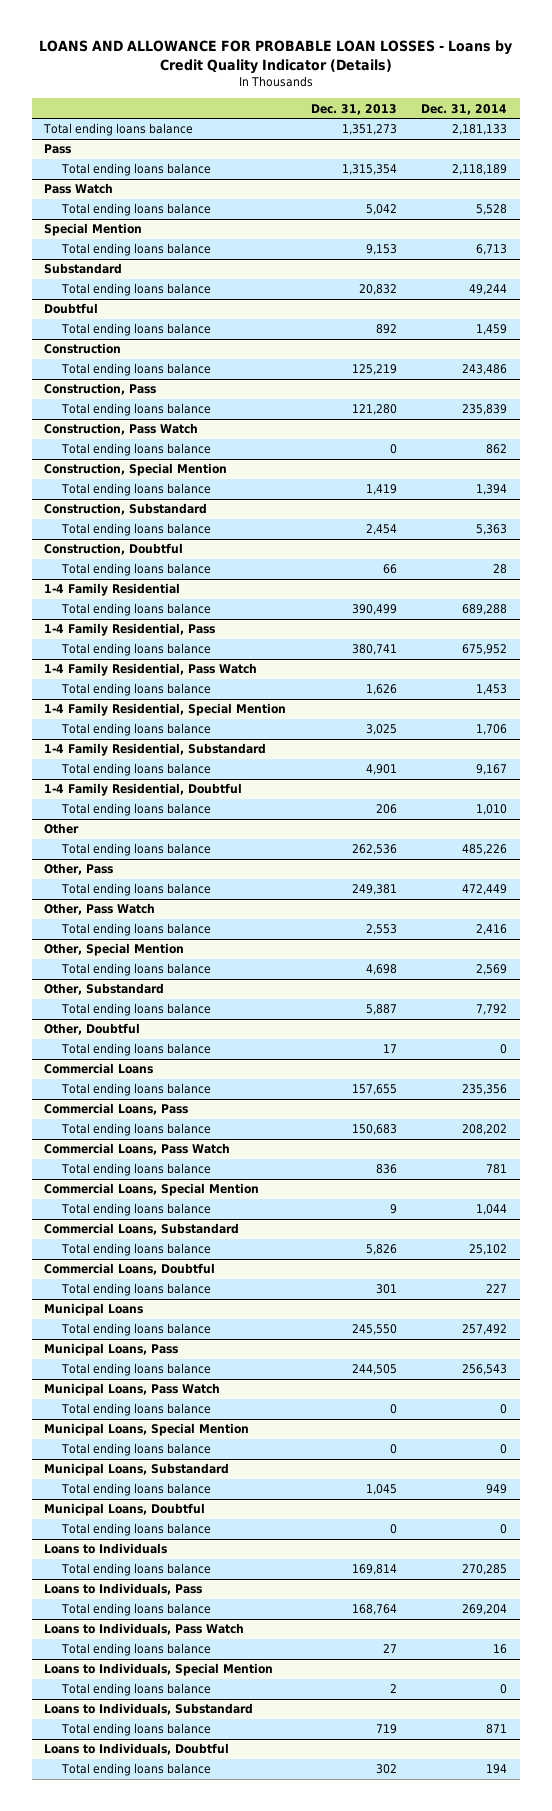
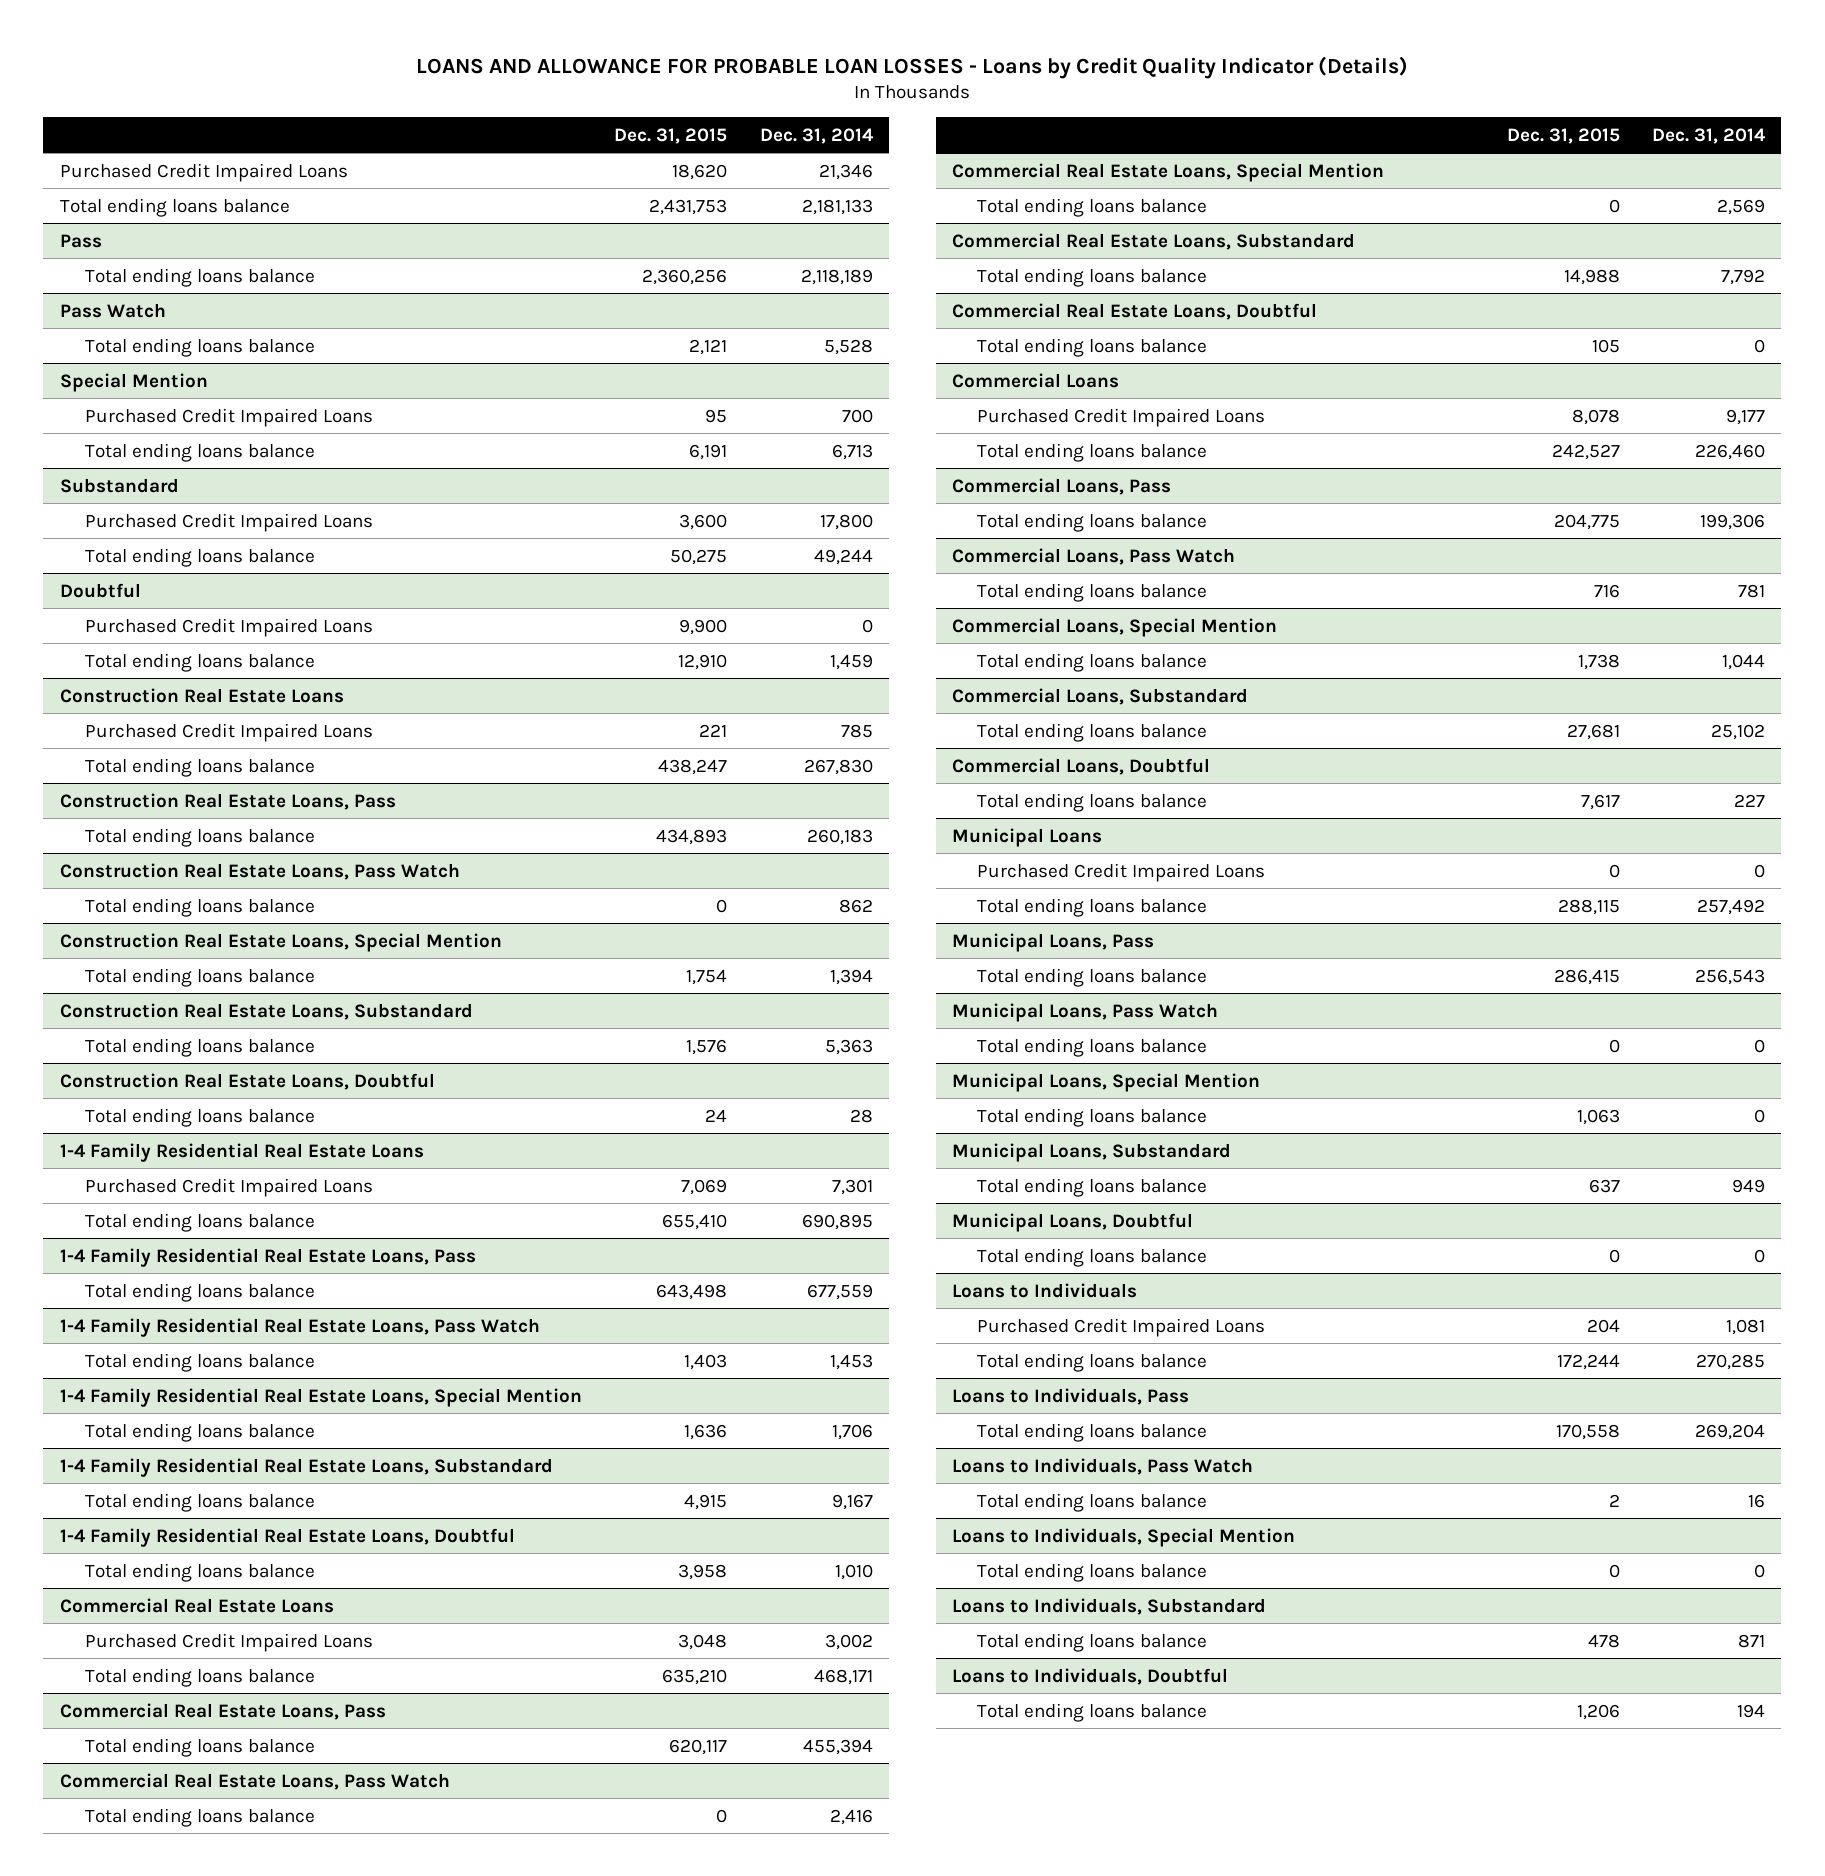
- | Dec. 31, 2013 | Dec. 31, 2014
+ | Dec. 31, 2015 | Dec. 31, 2014
+ Purchased Credit Impaired Loans | 18,620 | 21,346
@ Special Mention
+ Purchased Credit Impaired Loans | 95 | 700
@ Substandard
+ Purchased Credit Impaired Loans | 3,600 | 17,800
@ Doubtful
+ Purchased Credit Impaired Loans | 9,900 | 0
- Construction
- Total ending loans balance | 125,219 | 243,486
- Construction, Pass
- Total ending loans balance | 121,280 | 235,839
- Construction, Pass Watch
+ Construction Real Estate Loans
+ Purchased Credit Impaired Loans | 221 | 785
+ Total ending loans balance | 438,247 | 267,830
+ Construction Real Estate Loans, Pass
+ Total ending loans balance | 434,893 | 260,183
+ Construction Real Estate Loans, Pass Watch
- Construction, Special Mention
+ Construction Real Estate Loans, Special Mention
- Construction, Substandard
+ Construction Real Estate Loans, Substandard
- Construction, Doubtful
+ Construction Real Estate Loans, Doubtful
- 1-4 Family Residential
- Total ending loans balance | 390,499 | 689,288
- 1-4 Family Residential, Pass
- Total ending loans balance | 380,741 | 675,952
- 1-4 Family Residential, Pass Watch
+ 1-4 Family Residential Real Estate Loans
+ Purchased Credit Impaired Loans | 7,069 | 7,301
+ Total ending loans balance | 655,410 | 690,895
+ 1-4 Family Residential Real Estate Loans, Pass
+ Total ending loans balance | 643,498 | 677,559
+ 1-4 Family Residential Real Estate Loans, Pass Watch
- 1-4 Family Residential, Special Mention
+ 1-4 Family Residential Real Estate Loans, Special Mention
- 1-4 Family Residential, Substandard
+ 1-4 Family Residential Real Estate Loans, Substandard
- 1-4 Family Residential, Doubtful
+ 1-4 Family Residential Real Estate Loans, Doubtful
- Other
- Total ending loans balance | 262,536 | 485,226
- Other, Pass
- Total ending loans balance | 249,381 | 472,449
- Other, Pass Watch
+ Commercial Real Estate Loans
+ Purchased Credit Impaired Loans | 3,048 | 3,002
+ Total ending loans balance | 635,210 | 468,171
+ Commercial Real Estate Loans, Pass
+ Total ending loans balance | 620,117 | 455,394
+ Commercial Real Estate Loans, Pass Watch
- Other, Special Mention
+ Commercial Real Estate Loans, Special Mention
- Other, Substandard
+ Commercial Real Estate Loans, Substandard
- Other, Doubtful
+ Commercial Real Estate Loans, Doubtful
@ Commercial Loans
- Total ending loans balance | 157,655 | 235,356
+ Purchased Credit Impaired Loans | 8,078 | 9,177
+ Total ending loans balance | 242,527 | 226,460
@ Commercial Loans, Pass
- Total ending loans balance | 150,683 | 208,202
+ Total ending loans balance | 204,775 | 199,306
@ Municipal Loans
+ Purchased Credit Impaired Loans | 0 | 0
@ Loans to Individuals
+ Purchased Credit Impaired Loans | 204 | 1,081

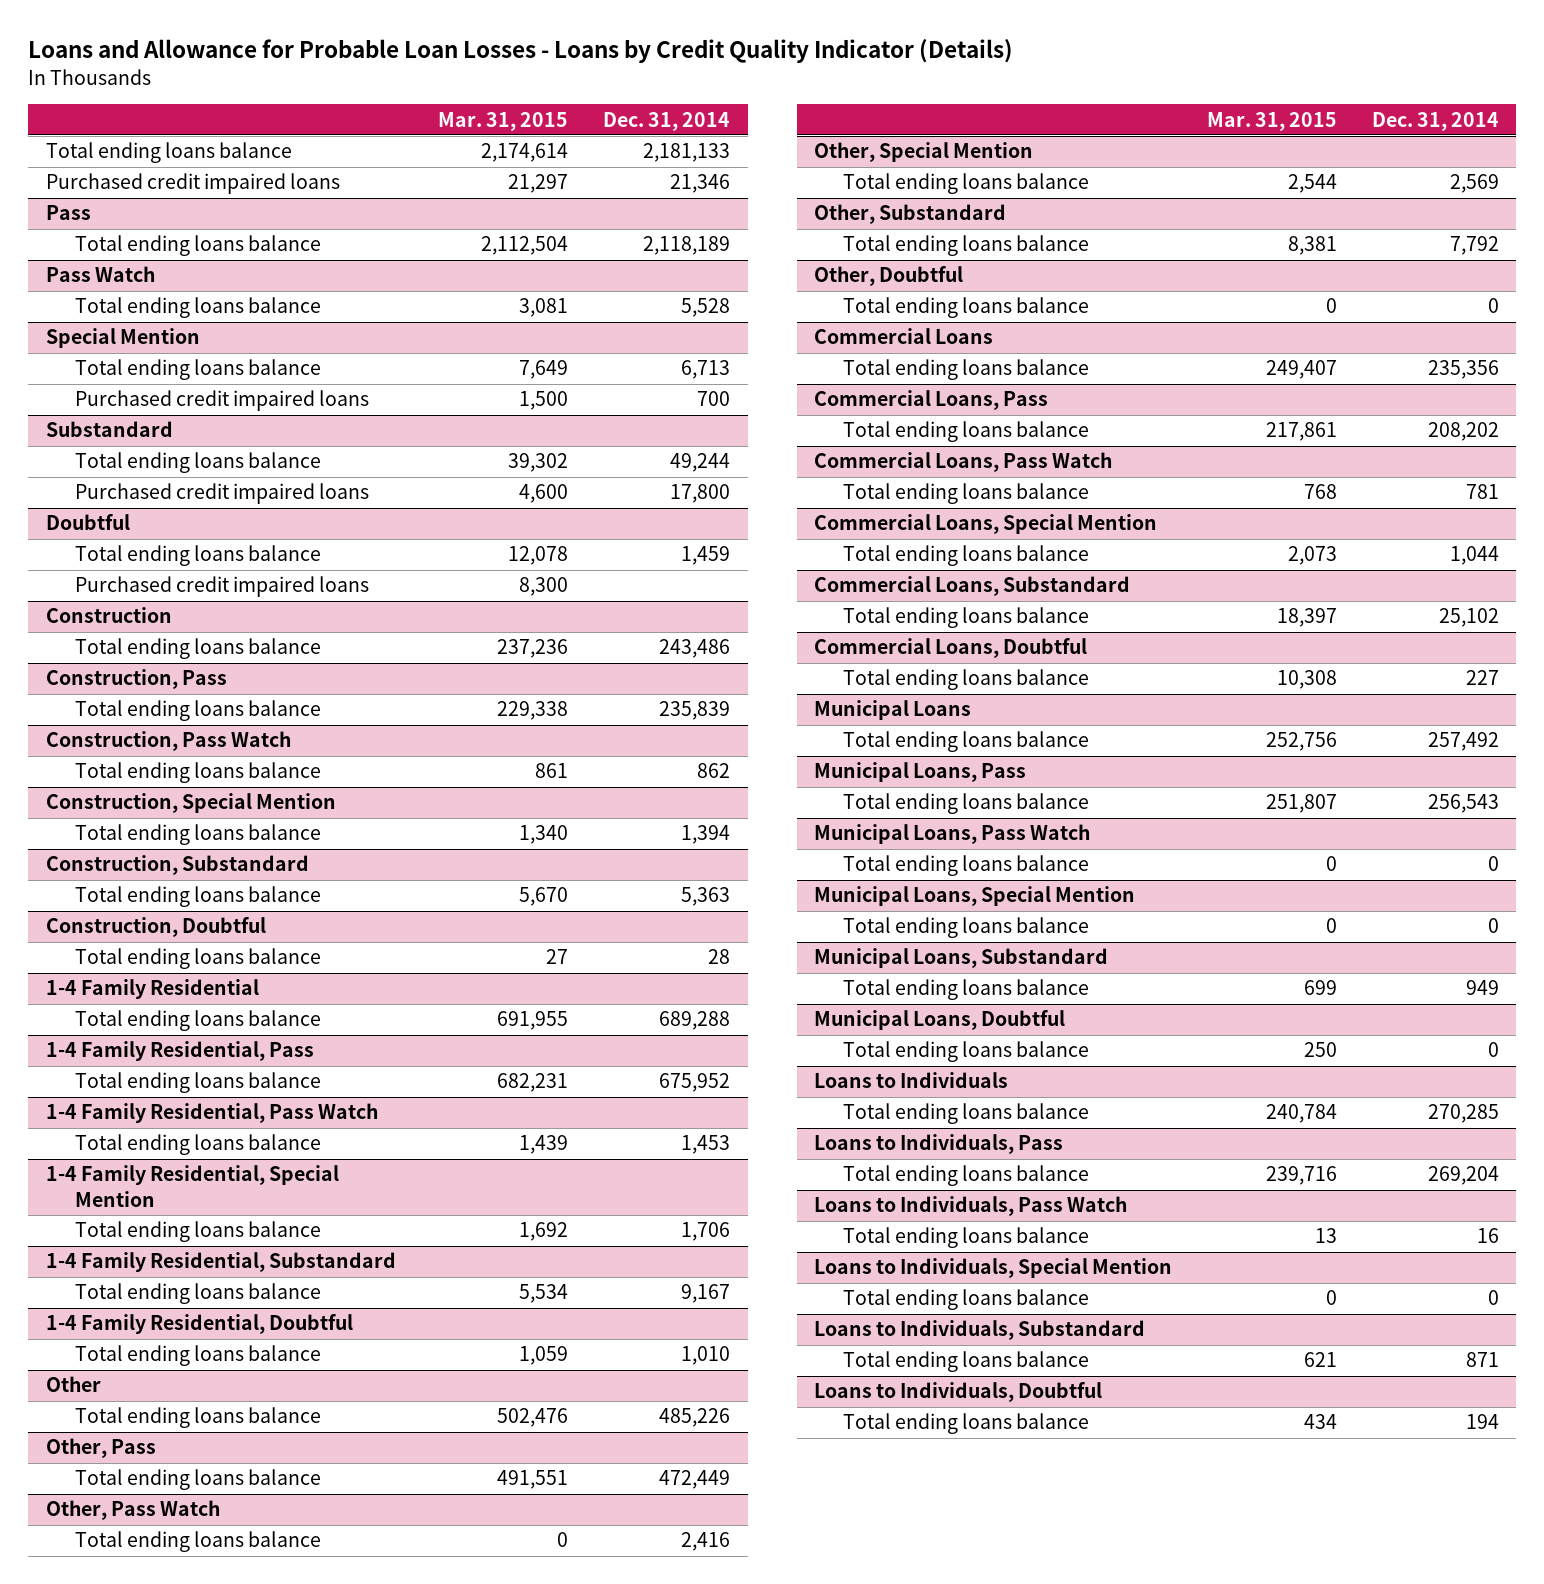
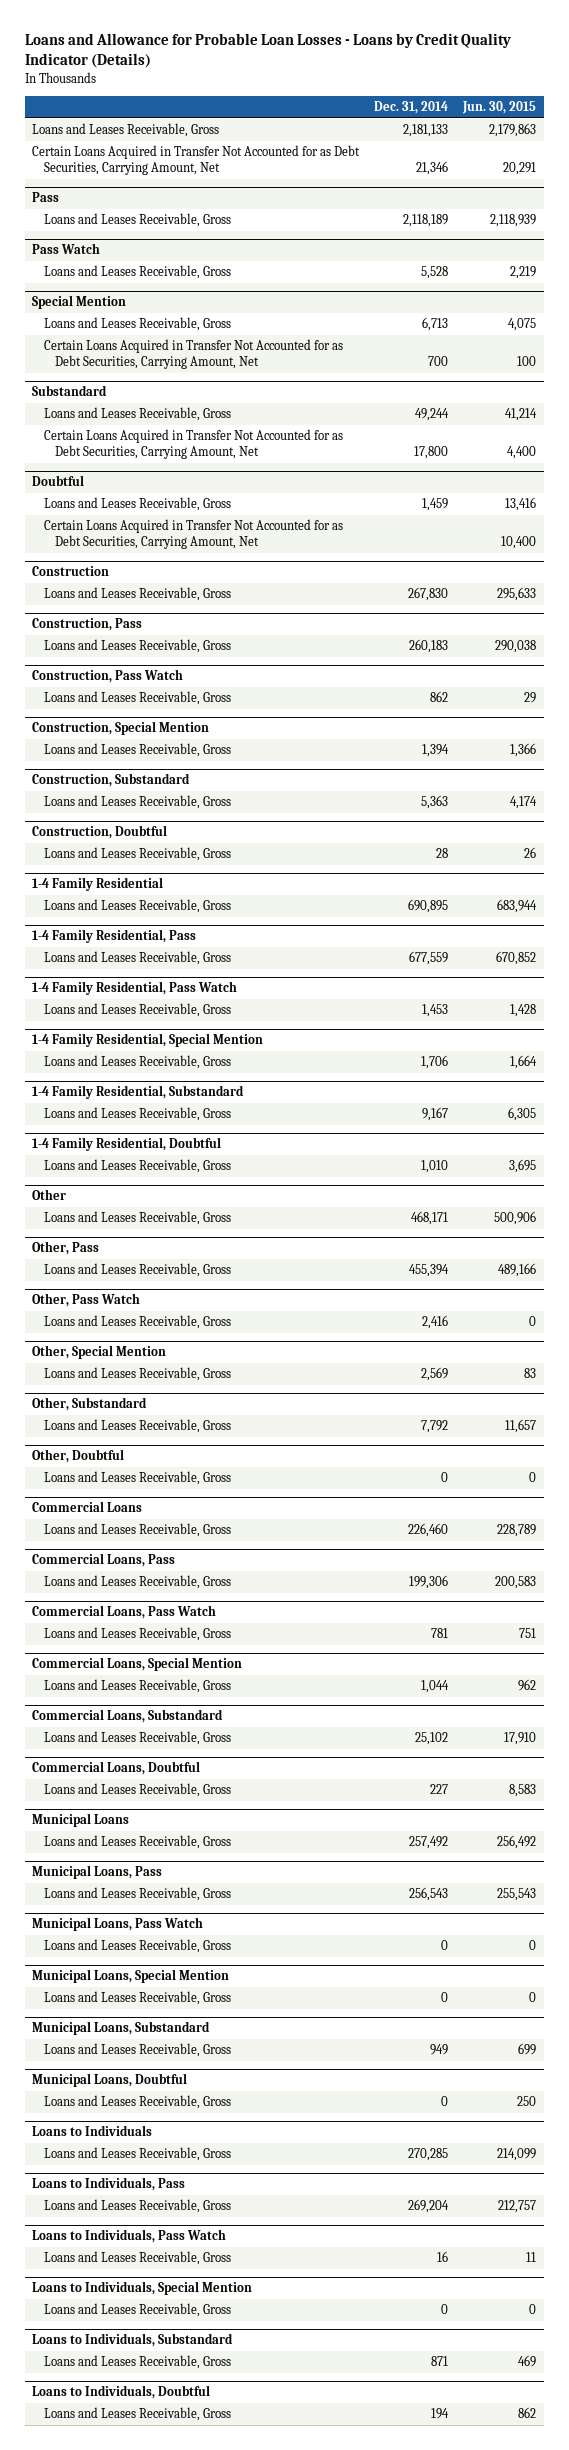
- | Mar. 31, 2015 | Dec. 31, 2014
+ | Dec. 31, 2014 | Jun. 30, 2015
- Total ending loans balance | 2,174,614 | 2,181,133
- Purchased credit impaired loans | 21,297 | 21,346
+ Loans and Leases Receivable, Gross | 2,181,133 | 2,179,863
+ Certain Loans Acquired in Transfer Not Accounted for as Debt Securities, Carrying Amount, Net | 21,346 | 20,291
@ Pass
- Total ending loans balance | 2,112,504 | 2,118,189
+ Loans and Leases Receivable, Gross | 2,118,189 | 2,118,939
@ Pass Watch
- Total ending loans balance | 3,081 | 5,528
+ Loans and Leases Receivable, Gross | 5,528 | 2,219
@ Special Mention
- Total ending loans balance | 7,649 | 6,713
- Purchased credit impaired loans | 1,500 | 700
+ Loans and Leases Receivable, Gross | 6,713 | 4,075
+ Certain Loans Acquired in Transfer Not Accounted for as Debt Securities, Carrying Amount, Net | 700 | 100
@ Substandard
- Total ending loans balance | 39,302 | 49,244
- Purchased credit impaired loans | 4,600 | 17,800
+ Loans and Leases Receivable, Gross | 49,244 | 41,214
+ Certain Loans Acquired in Transfer Not Accounted for as Debt Securities, Carrying Amount, Net | 17,800 | 4,400
@ Doubtful
- Total ending loans balance | 12,078 | 1,459
- Purchased credit impaired loans | 8,300 |
+ Loans and Leases Receivable, Gross | 1,459 | 13,416
+ Certain Loans Acquired in Transfer Not Accounted for as Debt Securities, Carrying Amount, Net | | 10,400
@ Construction
- Total ending loans balance | 237,236 | 243,486
+ Loans and Leases Receivable, Gross | 267,830 | 295,633
@ Construction, Pass
- Total ending loans balance | 229,338 | 235,839
+ Loans and Leases Receivable, Gross | 260,183 | 290,038
@ Construction, Pass Watch
- Total ending loans balance | 861 | 862
+ Loans and Leases Receivable, Gross | 862 | 29
@ Construction, Special Mention
- Total ending loans balance | 1,340 | 1,394
+ Loans and Leases Receivable, Gross | 1,394 | 1,366
@ Construction, Substandard
- Total ending loans balance | 5,670 | 5,363
+ Loans and Leases Receivable, Gross | 5,363 | 4,174
@ Construction, Doubtful
- Total ending loans balance | 27 | 28
+ Loans and Leases Receivable, Gross | 28 | 26
@ 1-4 Family Residential
- Total ending loans balance | 691,955 | 689,288
+ Loans and Leases Receivable, Gross | 690,895 | 683,944
@ 1-4 Family Residential, Pass
- Total ending loans balance | 682,231 | 675,952
+ Loans and Leases Receivable, Gross | 677,559 | 670,852
@ 1-4 Family Residential, Pass Watch
- Total ending loans balance | 1,439 | 1,453
+ Loans and Leases Receivable, Gross | 1,453 | 1,428
@ 1-4 Family Residential, Special Mention
- Total ending loans balance | 1,692 | 1,706
+ Loans and Leases Receivable, Gross | 1,706 | 1,664
@ 1-4 Family Residential, Substandard
- Total ending loans balance | 5,534 | 9,167
+ Loans and Leases Receivable, Gross | 9,167 | 6,305
@ 1-4 Family Residential, Doubtful
- Total ending loans balance | 1,059 | 1,010
+ Loans and Leases Receivable, Gross | 1,010 | 3,695
@ Other
- Total ending loans balance | 502,476 | 485,226
+ Loans and Leases Receivable, Gross | 468,171 | 500,906
@ Other, Pass
- Total ending loans balance | 491,551 | 472,449
+ Loans and Leases Receivable, Gross | 455,394 | 489,166
@ Other, Pass Watch
- Total ending loans balance | 0 | 2,416
+ Loans and Leases Receivable, Gross | 2,416 | 0
@ Other, Special Mention
- Total ending loans balance | 2,544 | 2,569
+ Loans and Leases Receivable, Gross | 2,569 | 83
@ Other, Substandard
- Total ending loans balance | 8,381 | 7,792
+ Loans and Leases Receivable, Gross | 7,792 | 11,657
@ Other, Doubtful
- Total ending loans balance | 0 | 0
+ Loans and Leases Receivable, Gross | 0 | 0
@ Commercial Loans
- Total ending loans balance | 249,407 | 235,356
+ Loans and Leases Receivable, Gross | 226,460 | 228,789
@ Commercial Loans, Pass
- Total ending loans balance | 217,861 | 208,202
+ Loans and Leases Receivable, Gross | 199,306 | 200,583
@ Commercial Loans, Pass Watch
- Total ending loans balance | 768 | 781
+ Loans and Leases Receivable, Gross | 781 | 751
@ Commercial Loans, Special Mention
- Total ending loans balance | 2,073 | 1,044
+ Loans and Leases Receivable, Gross | 1,044 | 962
@ Commercial Loans, Substandard
- Total ending loans balance | 18,397 | 25,102
+ Loans and Leases Receivable, Gross | 25,102 | 17,910
@ Commercial Loans, Doubtful
- Total ending loans balance | 10,308 | 227
+ Loans and Leases Receivable, Gross | 227 | 8,583
@ Municipal Loans
- Total ending loans balance | 252,756 | 257,492
+ Loans and Leases Receivable, Gross | 257,492 | 256,492
@ Municipal Loans, Pass
- Total ending loans balance | 251,807 | 256,543
+ Loans and Leases Receivable, Gross | 256,543 | 255,543
@ Municipal Loans, Pass Watch
- Total ending loans balance | 0 | 0
+ Loans and Leases Receivable, Gross | 0 | 0
@ Municipal Loans, Special Mention
- Total ending loans balance | 0 | 0
+ Loans and Leases Receivable, Gross | 0 | 0
@ Municipal Loans, Substandard
- Total ending loans balance | 699 | 949
+ Loans and Leases Receivable, Gross | 949 | 699
@ Municipal Loans, Doubtful
- Total ending loans balance | 250 | 0
+ Loans and Leases Receivable, Gross | 0 | 250
@ Loans to Individuals
- Total ending loans balance | 240,784 | 270,285
+ Loans and Leases Receivable, Gross | 270,285 | 214,099
@ Loans to Individuals, Pass
- Total ending loans balance | 239,716 | 269,204
+ Loans and Leases Receivable, Gross | 269,204 | 212,757
@ Loans to Individuals, Pass Watch
- Total ending loans balance | 13 | 16
+ Loans and Leases Receivable, Gross | 16 | 11
@ Loans to Individuals, Special Mention
- Total ending loans balance | 0 | 0
+ Loans and Leases Receivable, Gross | 0 | 0
@ Loans to Individuals, Substandard
- Total ending loans balance | 621 | 871
+ Loans and Leases Receivable, Gross | 871 | 469
@ Loans to Individuals, Doubtful
- Total ending loans balance | 434 | 194
+ Loans and Leases Receivable, Gross | 194 | 862

